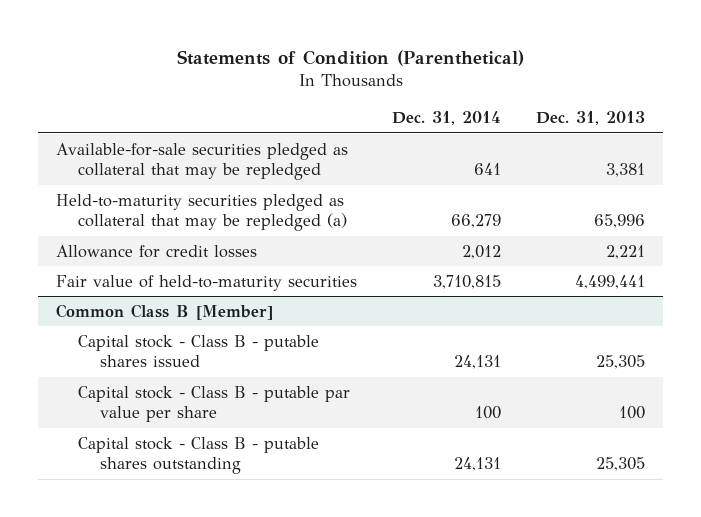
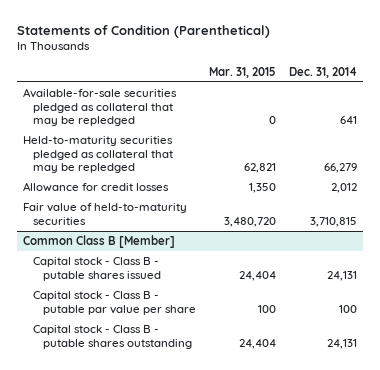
- | Dec. 31, 2014 | Dec. 31, 2013
+ | Mar. 31, 2015 | Dec. 31, 2014
- Held-to-maturity securities pledged as collateral that may be repledged (a) | 66,279 | 65,996
+ Held-to-maturity securities pledged as collateral that may be repledged | 62,821 | 66,279

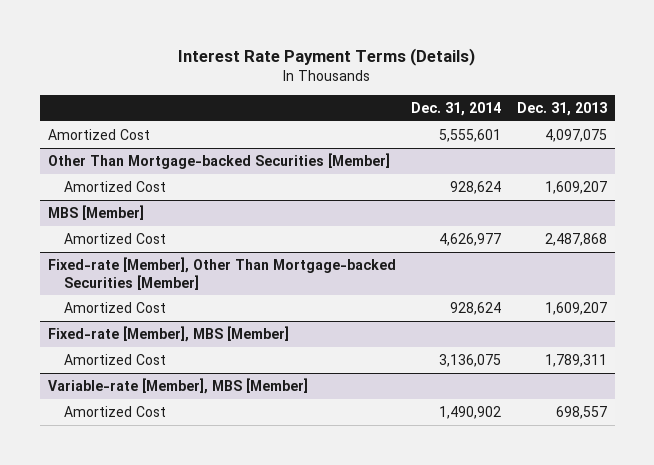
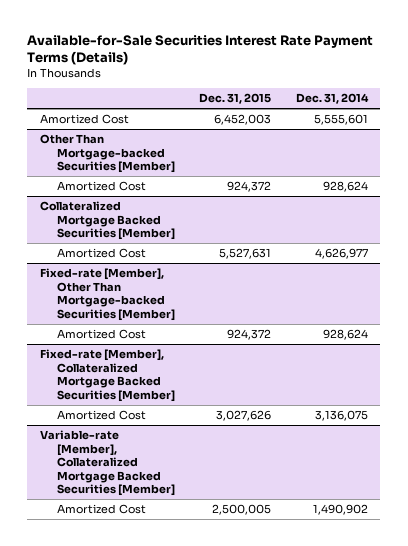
- Interest Rate Payment Terms (Details)
+ Available-for-Sale Securities Interest Rate Payment Terms (Details)
- | Dec. 31, 2014 | Dec. 31, 2013
+ | Dec. 31, 2015 | Dec. 31, 2014
- MBS [Member]
+ Collateralized Mortgage Backed Securities [Member]
- Fixed-rate [Member], MBS [Member]
+ Fixed-rate [Member], Collateralized Mortgage Backed Securities [Member]
- Variable-rate [Member], MBS [Member]
+ Variable-rate [Member], Collateralized Mortgage Backed Securities [Member]

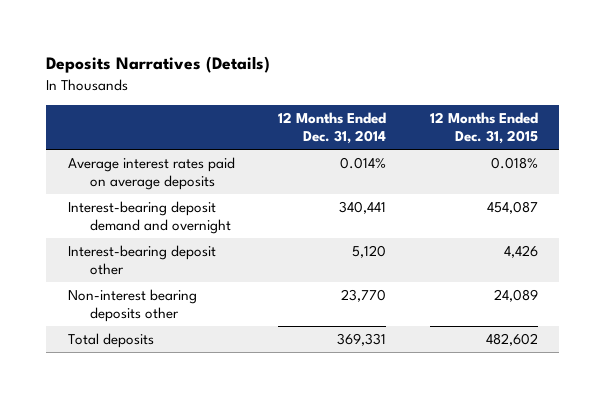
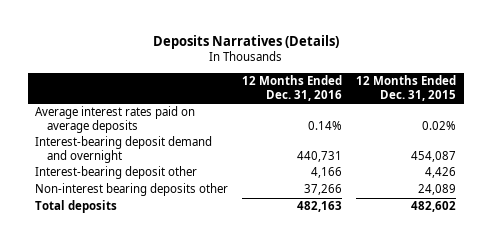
- | 12 Months Ended Dec. 31, 2014 | 12 Months Ended Dec. 31, 2015
+ | 12 Months Ended Dec. 31, 2016 | 12 Months Ended Dec. 31, 2015
- Average interest rates paid on average deposits | 0.014% | 0.018%
+ Average interest rates paid on average deposits | 0.14% | 0.02%

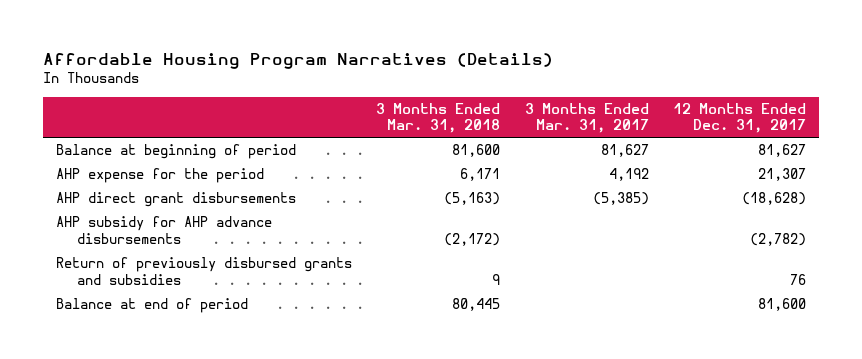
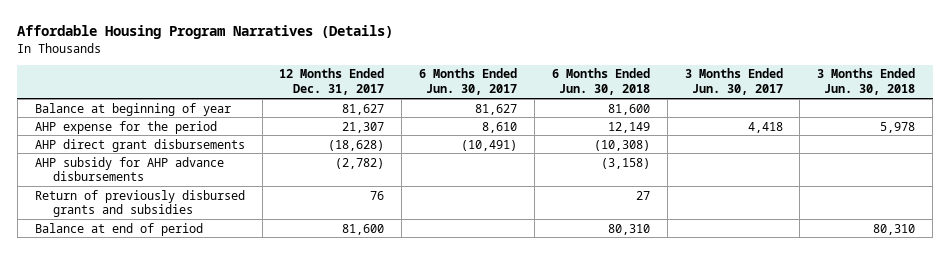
- | 3 Months Ended Mar. 31, 2018 | 3 Months Ended Mar. 31, 2017 | 12 Months Ended Dec. 31, 2017
+ | 12 Months Ended Dec. 31, 2017 | 6 Months Ended Jun. 30, 2017 | 6 Months Ended Jun. 30, 2018 | 3 Months Ended Jun. 30, 2017 | 3 Months Ended Jun. 30, 2018
- Balance at beginning of period | 81,600 | 81,627 | 81,627
+ Balance at beginning of year | 81,627 | 81,627 | 81,600 | |

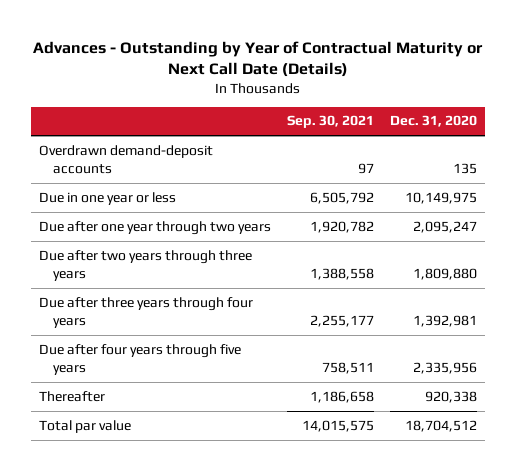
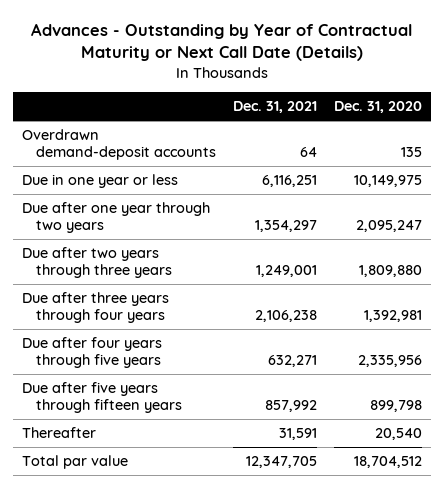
- | Sep. 30, 2021 | Dec. 31, 2020
+ | Dec. 31, 2021 | Dec. 31, 2020
- Thereafter | 1,186,658 | 920,338
+ Due after five years through fifteen years | 857,992 | 899,798
+ Thereafter | 31,591 | 20,540

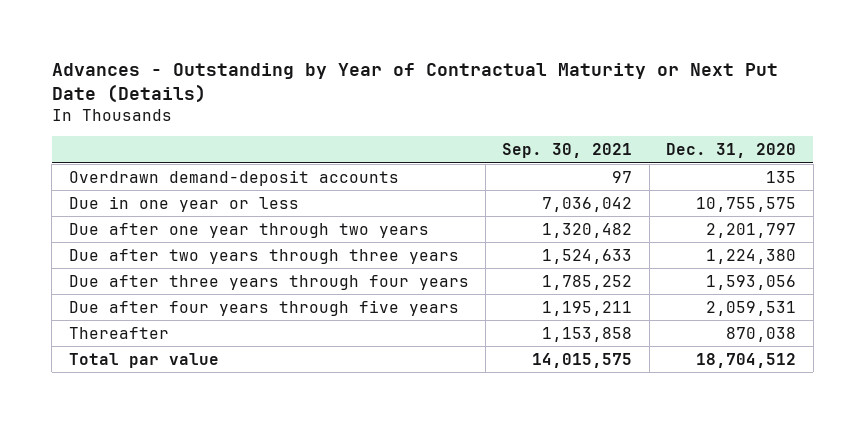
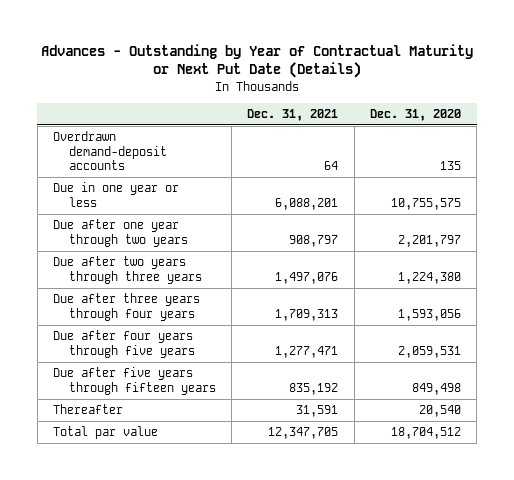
- | Sep. 30, 2021 | Dec. 31, 2020
+ | Dec. 31, 2021 | Dec. 31, 2020
- Thereafter | 1,153,858 | 870,038
+ Due after five years through fifteen years | 835,192 | 849,498
+ Thereafter | 31,591 | 20,540

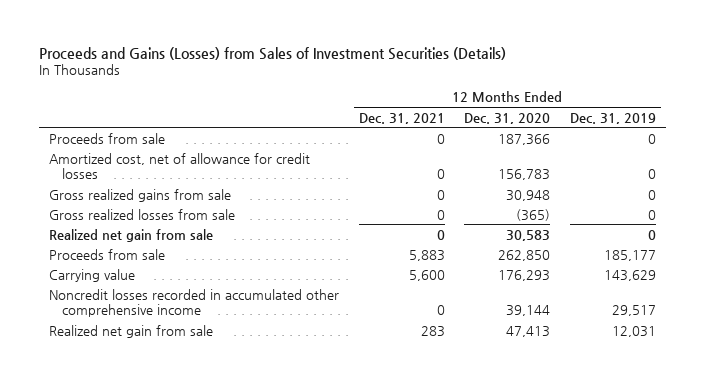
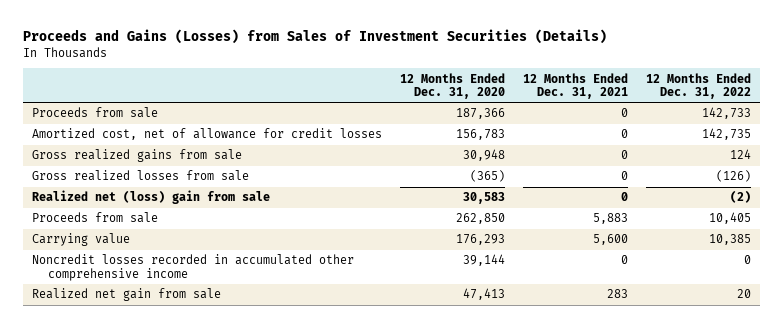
- | 12 Months Ended Dec. 31, 2021 | 12 Months Ended Dec. 31, 2020 | 12 Months Ended Dec. 31, 2019
+ | 12 Months Ended Dec. 31, 2020 | 12 Months Ended Dec. 31, 2021 | 12 Months Ended Dec. 31, 2022
- Realized net gain from sale | 0 | 30,583 | 0
+ Realized net (loss) gain from sale | 30,583 | 0 | (2)

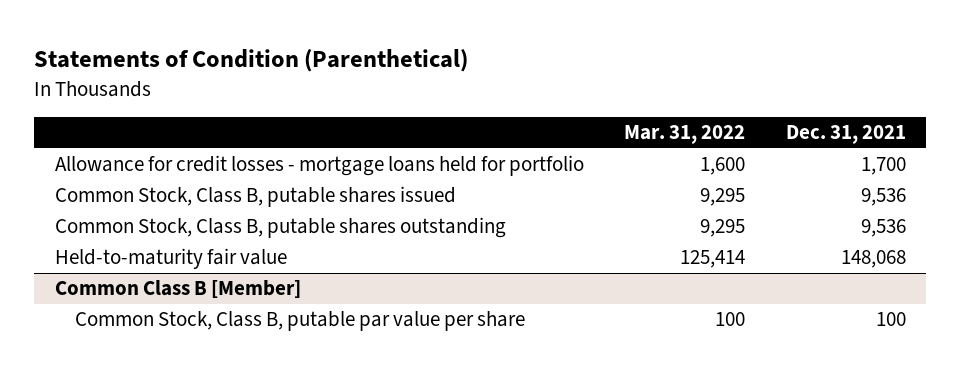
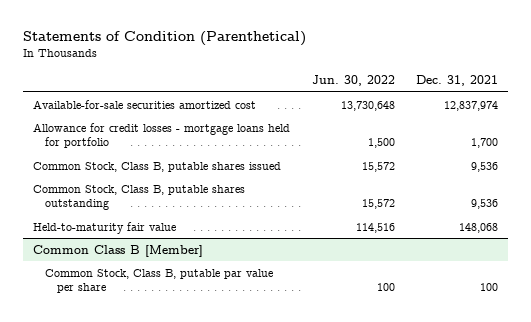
- | Mar. 31, 2022 | Dec. 31, 2021
+ | Jun. 30, 2022 | Dec. 31, 2021
+ Available-for-sale securities amortized cost | 13,730,648 | 12,837,974

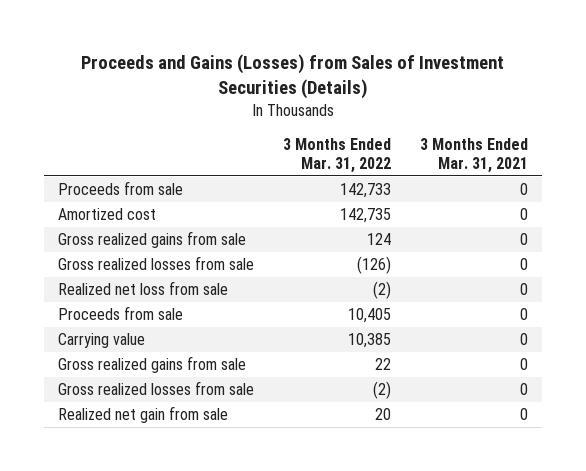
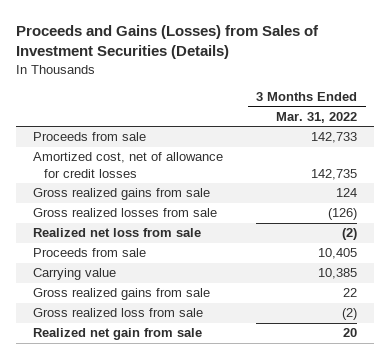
- | 3 Months Ended Mar. 31, 2022 | 3 Months Ended Mar. 31, 2021
+ | 3 Months Ended Mar. 31, 2022
- Amortized cost | 142,735 | 0
+ Amortized cost, net of allowance for credit losses | 142,735
- Gross realized losses from sale | (2) | 0
+ Gross realized loss from sale | (2)

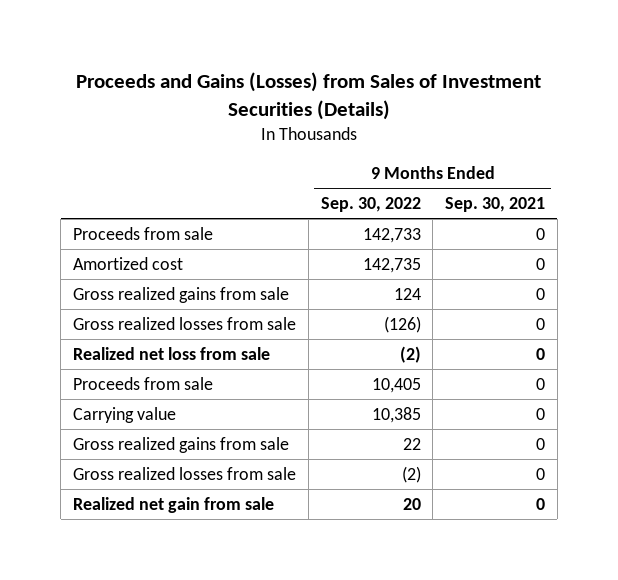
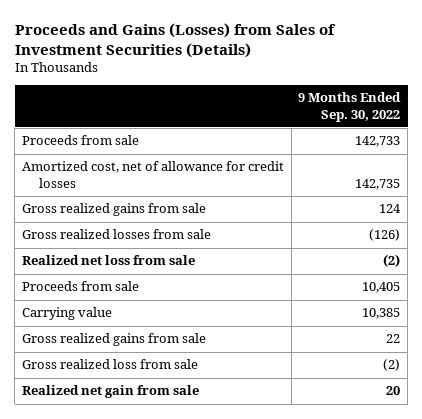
- | 9 Months Ended Sep. 30, 2022 | 9 Months Ended Sep. 30, 2021
+ | 9 Months Ended Sep. 30, 2022
- Amortized cost | 142,735 | 0
+ Amortized cost, net of allowance for credit losses | 142,735
- Gross realized losses from sale | (2) | 0
+ Gross realized loss from sale | (2)

